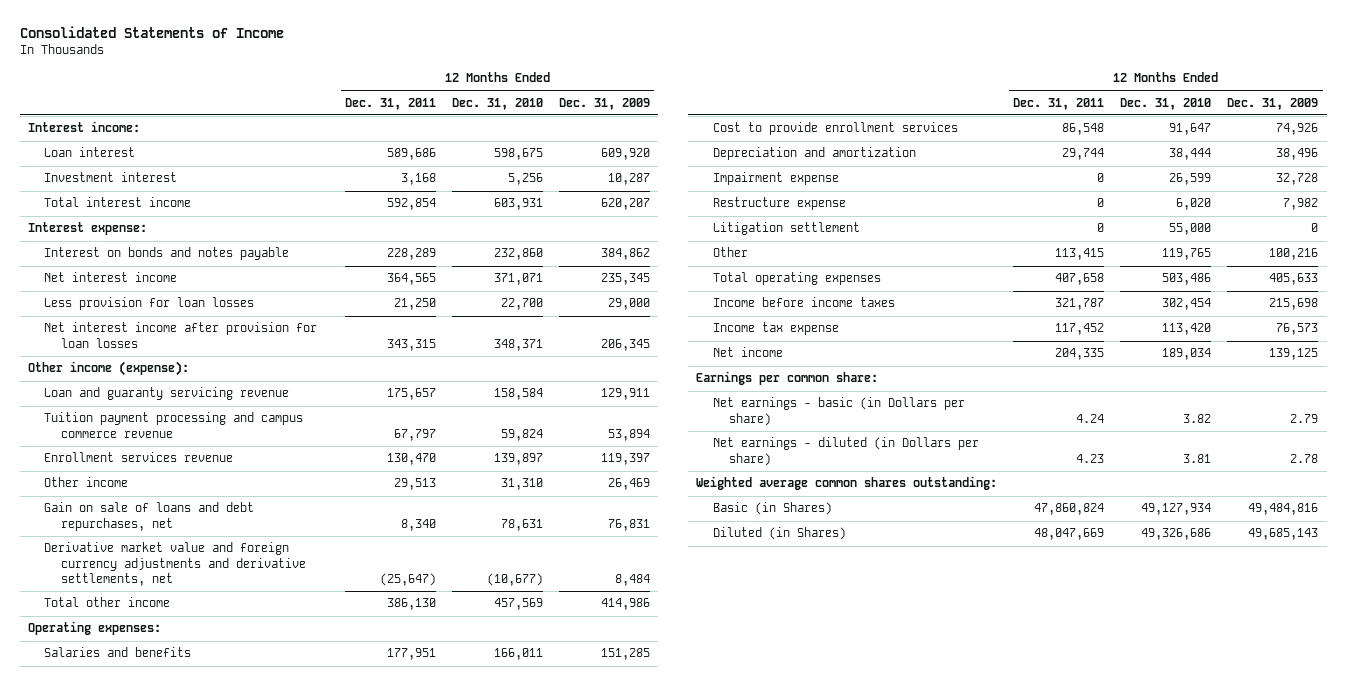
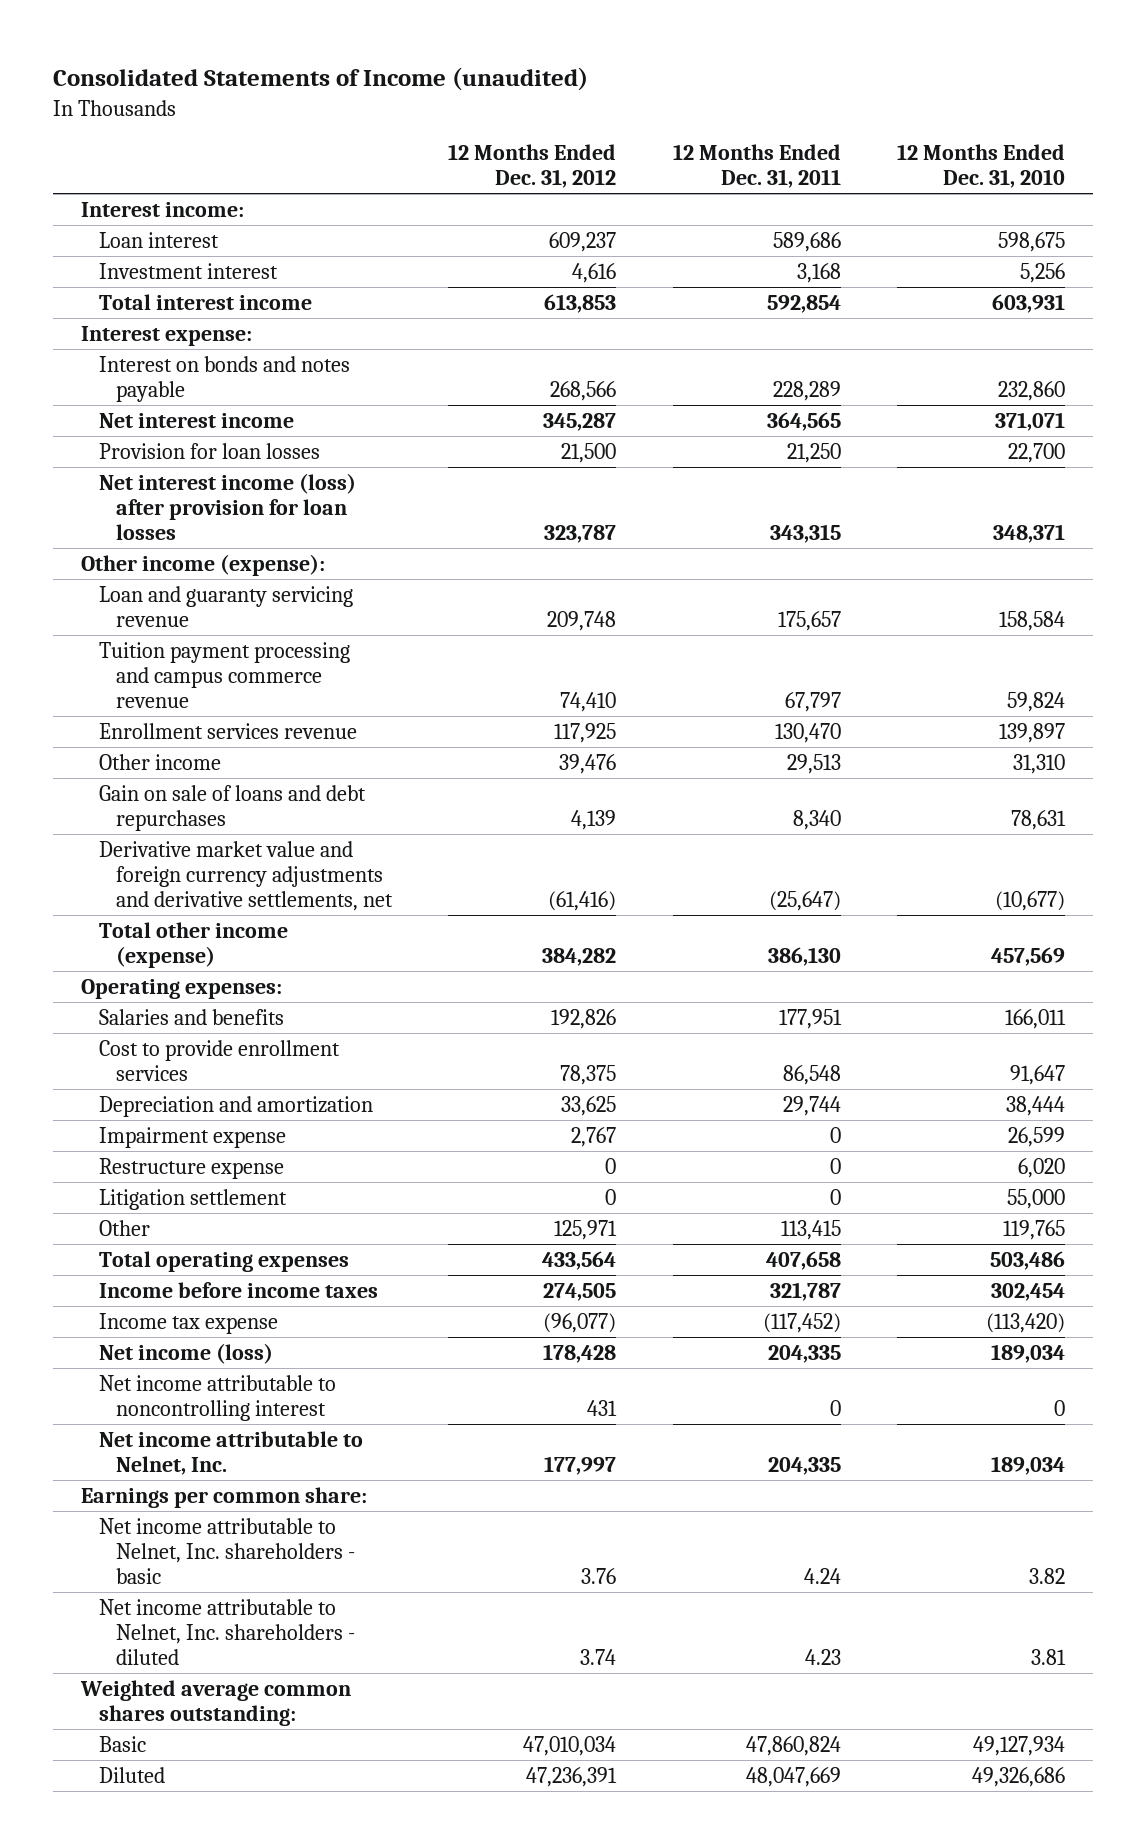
- Consolidated Statements of Income
+ Consolidated Statements of Income (unaudited)
- | 12 Months Ended Dec. 31, 2011 | 12 Months Ended Dec. 31, 2010 | 12 Months Ended Dec. 31, 2009
+ | 12 Months Ended Dec. 31, 2012 | 12 Months Ended Dec. 31, 2011 | 12 Months Ended Dec. 31, 2010
- Less provision for loan losses | 21,250 | 22,700 | 29,000
- Net interest income after provision for loan losses | 343,315 | 348,371 | 206,345
+ Provision for loan losses | 21,500 | 21,250 | 22,700
+ Net interest income (loss) after provision for loan losses | 323,787 | 343,315 | 348,371
- Gain on sale of loans and debt repurchases, net | 8,340 | 78,631 | 76,831
+ Gain on sale of loans and debt repurchases | 4,139 | 8,340 | 78,631
- Total other income | 386,130 | 457,569 | 414,986
+ Total other income (expense) | 384,282 | 386,130 | 457,569
- Income tax expense | 117,452 | 113,420 | 76,573
- Net income | 204,335 | 189,034 | 139,125
+ Income tax expense | (96,077) | (117,452) | (113,420)
+ Net income (loss) | 178,428 | 204,335 | 189,034
+ Net income attributable to noncontrolling interest | 431 | 0 | 0
+ Net income attributable to Nelnet, Inc. | 177,997 | 204,335 | 189,034
- Net earnings - basic (in Dollars per share) | 4.24 | 3.82 | 2.79
- Net earnings - diluted (in Dollars per share) | 4.23 | 3.81 | 2.78
+ Net income attributable to Nelnet, Inc. shareholders - basic | 3.76 | 4.24 | 3.82
+ Net income attributable to Nelnet, Inc. shareholders - diluted | 3.74 | 4.23 | 3.81
- Basic (in Shares) | 47,860,824 | 49,127,934 | 49,484,816
- Diluted (in Shares) | 48,047,669 | 49,326,686 | 49,685,143
+ Basic | 47,010,034 | 47,860,824 | 49,127,934
+ Diluted | 47,236,391 | 48,047,669 | 49,326,686

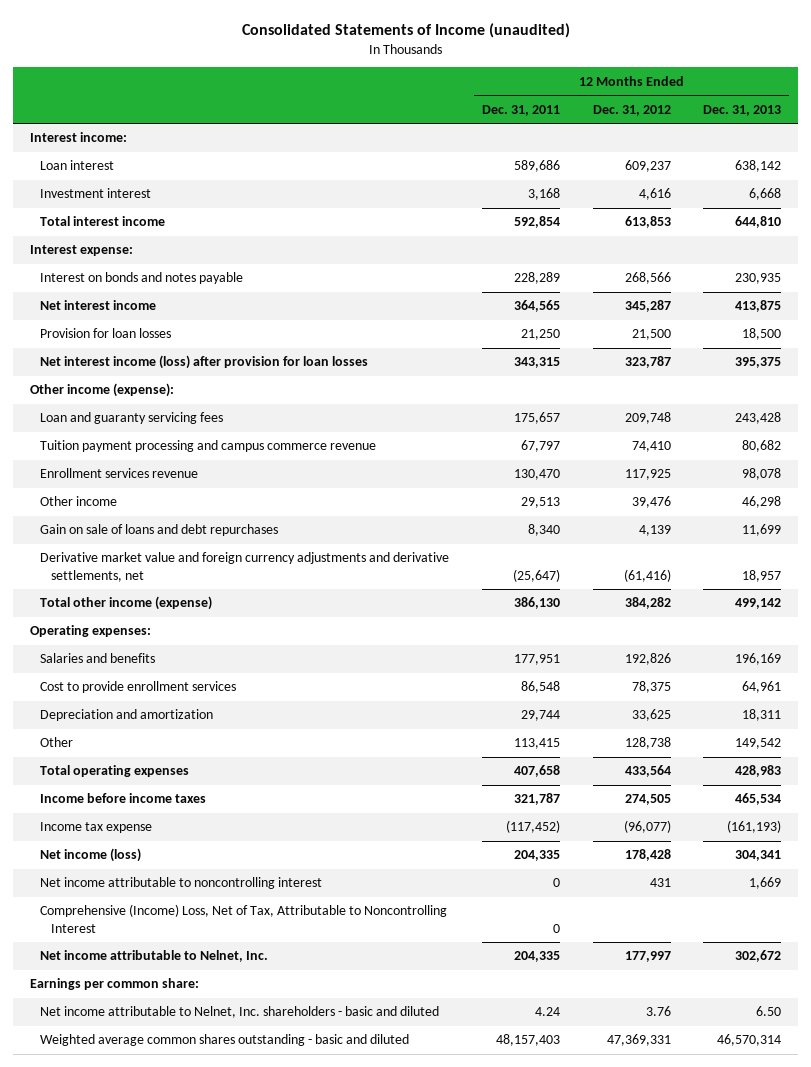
- | 12 Months Ended Dec. 31, 2012 | 12 Months Ended Dec. 31, 2011 | 12 Months Ended Dec. 31, 2010
+ | 12 Months Ended Dec. 31, 2011 | 12 Months Ended Dec. 31, 2012 | 12 Months Ended Dec. 31, 2013
- Loan and guaranty servicing revenue | 209,748 | 175,657 | 158,584
+ Loan and guaranty servicing fees | 175,657 | 209,748 | 243,428
- Impairment expense | 2,767 | 0 | 26,599
- Restructure expense | 0 | 0 | 6,020
- Litigation settlement | 0 | 0 | 55,000
- Other | 125,971 | 113,415 | 119,765
+ Other | 113,415 | 128,738 | 149,542
+ Comprehensive (Income) Loss, Net of Tax, Attributable to Noncontrolling Interest | 0 | |
- Net income attributable to Nelnet, Inc. shareholders - basic | 3.76 | 4.24 | 3.82
- Net income attributable to Nelnet, Inc. shareholders - diluted | 3.74 | 4.23 | 3.81
- Weighted average common shares outstanding:
- Basic | 47,010,034 | 47,860,824 | 49,127,934
- Diluted | 47,236,391 | 48,047,669 | 49,326,686
+ Net income attributable to Nelnet, Inc. shareholders - basic and diluted | 4.24 | 3.76 | 6.50
+ Weighted average common shares outstanding - basic and diluted | 48,157,403 | 47,369,331 | 46,570,314

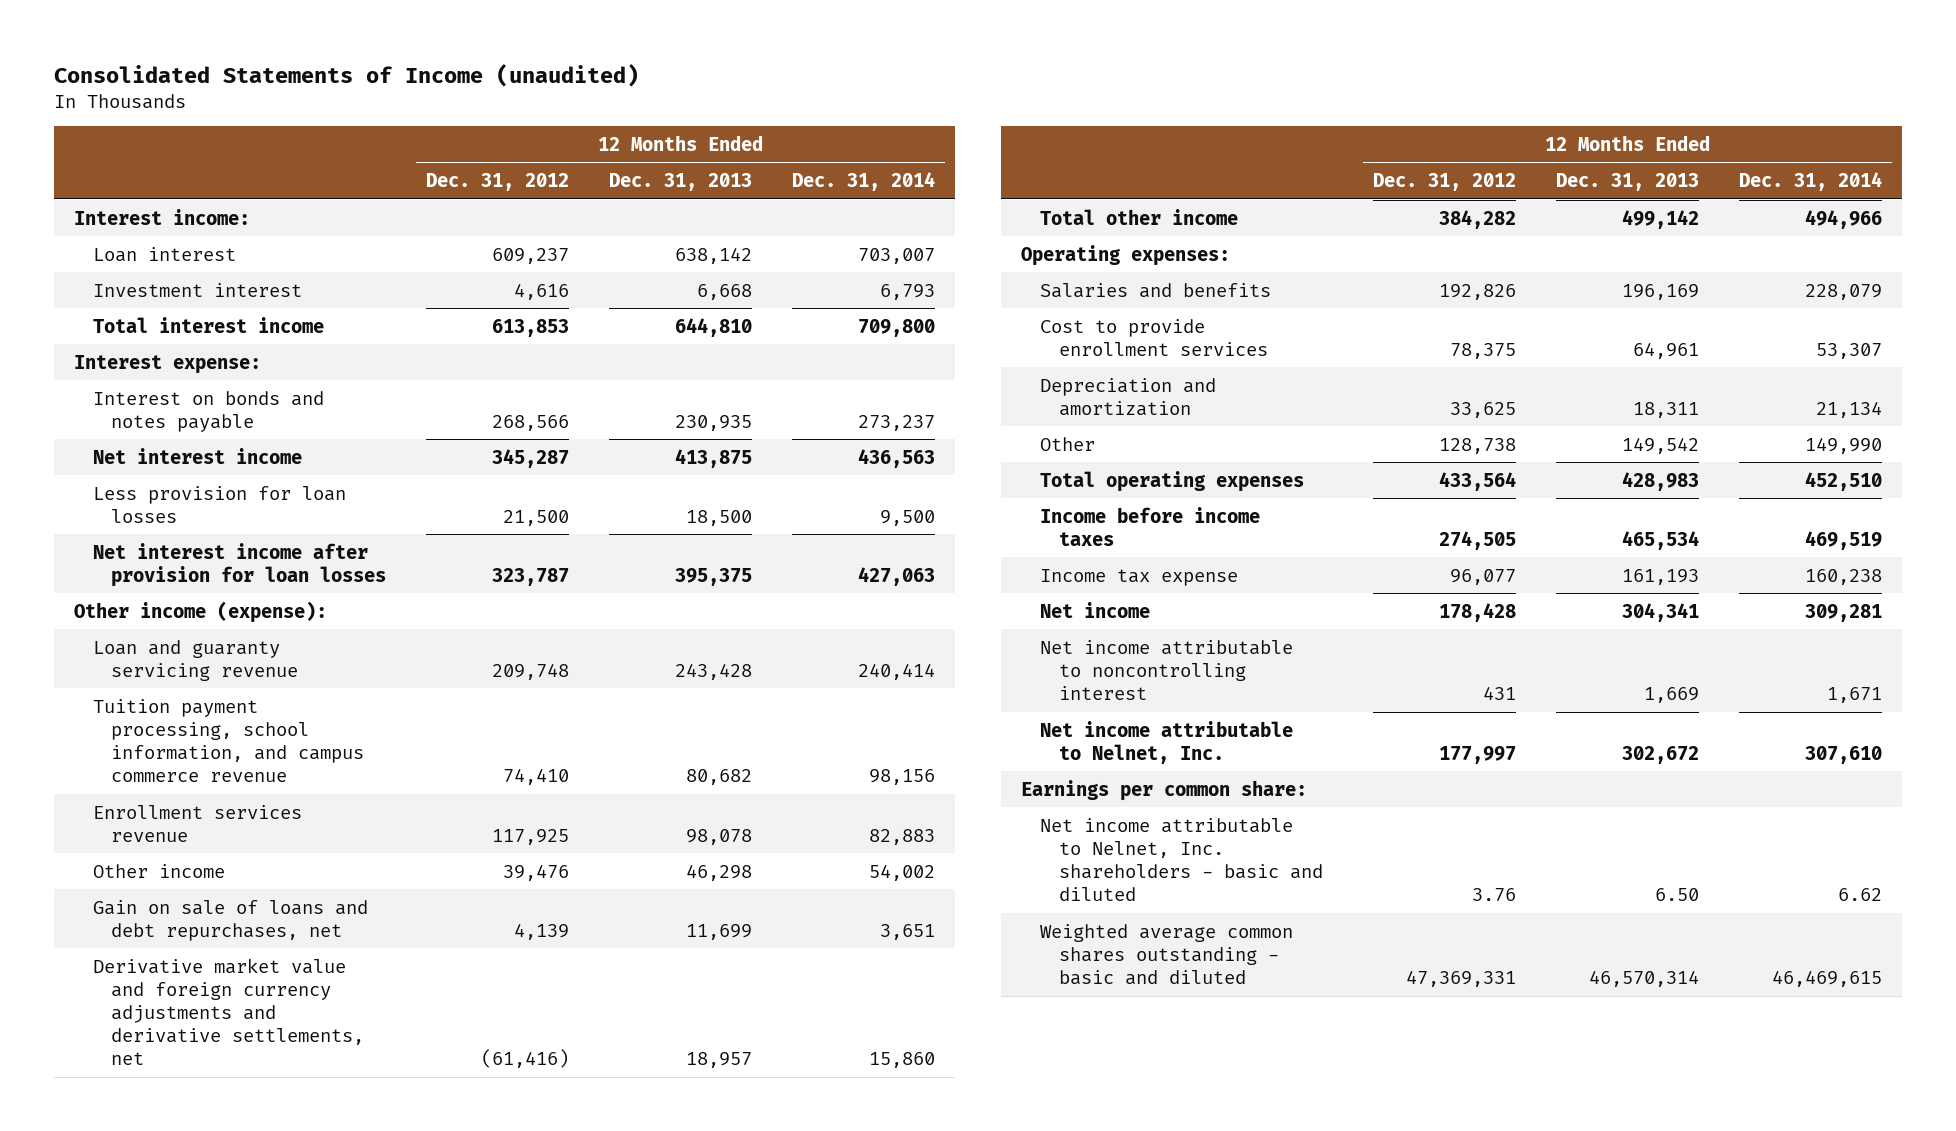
- | 12 Months Ended Dec. 31, 2011 | 12 Months Ended Dec. 31, 2012 | 12 Months Ended Dec. 31, 2013
+ | 12 Months Ended Dec. 31, 2012 | 12 Months Ended Dec. 31, 2013 | 12 Months Ended Dec. 31, 2014
- Provision for loan losses | 21,250 | 21,500 | 18,500
- Net interest income (loss) after provision for loan losses | 343,315 | 323,787 | 395,375
+ Less provision for loan losses | 21,500 | 18,500 | 9,500
+ Net interest income after provision for loan losses | 323,787 | 395,375 | 427,063
- Loan and guaranty servicing fees | 175,657 | 209,748 | 243,428
- Tuition payment processing and campus commerce revenue | 67,797 | 74,410 | 80,682
+ Loan and guaranty servicing revenue | 209,748 | 243,428 | 240,414
+ Tuition payment processing, school information, and campus commerce revenue | 74,410 | 80,682 | 98,156
- Gain on sale of loans and debt repurchases | 8,340 | 4,139 | 11,699
+ Gain on sale of loans and debt repurchases, net | 4,139 | 11,699 | 3,651
- Total other income (expense) | 386,130 | 384,282 | 499,142
+ Total other income | 384,282 | 499,142 | 494,966
- Income tax expense | (117,452) | (96,077) | (161,193)
- Net income (loss) | 204,335 | 178,428 | 304,341
+ Income tax expense | 96,077 | 161,193 | 160,238
+ Net income | 178,428 | 304,341 | 309,281
- Comprehensive (Income) Loss, Net of Tax, Attributable to Noncontrolling Interest | 0 | |

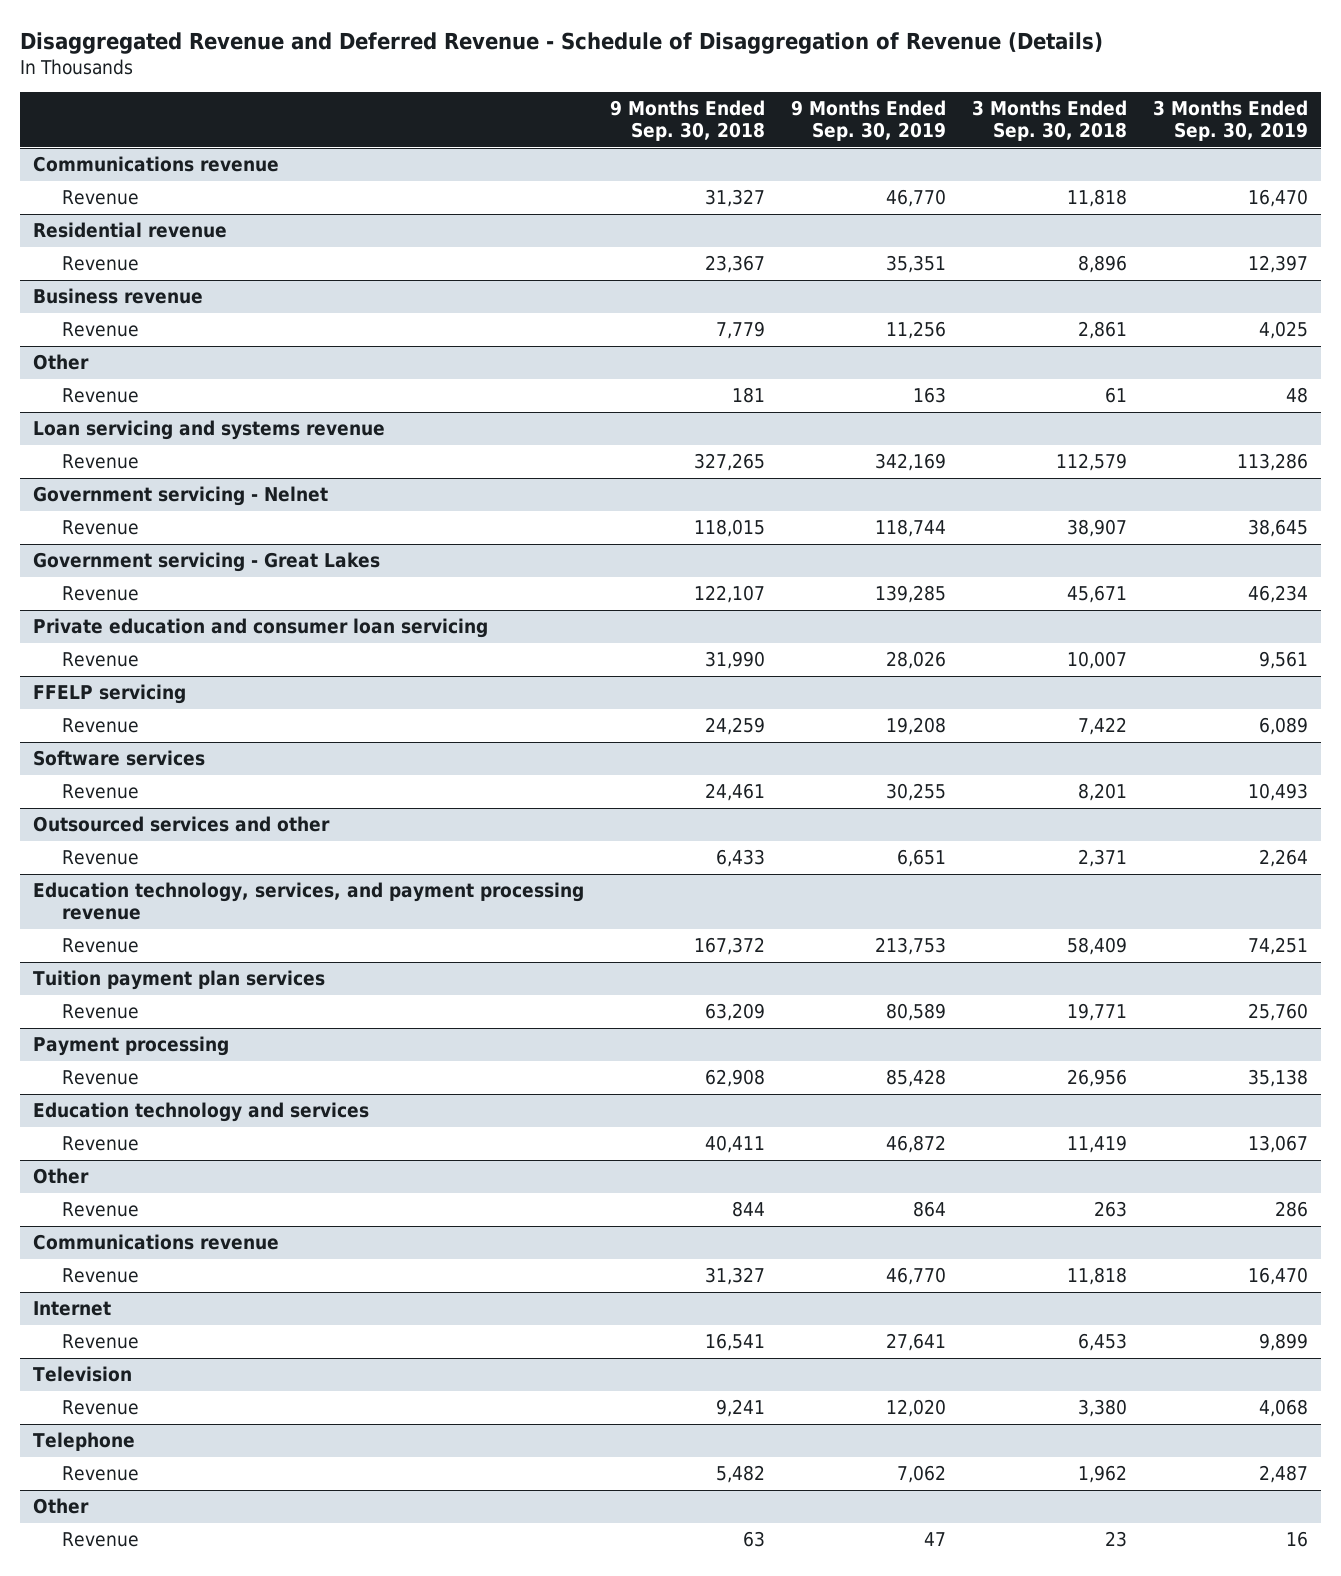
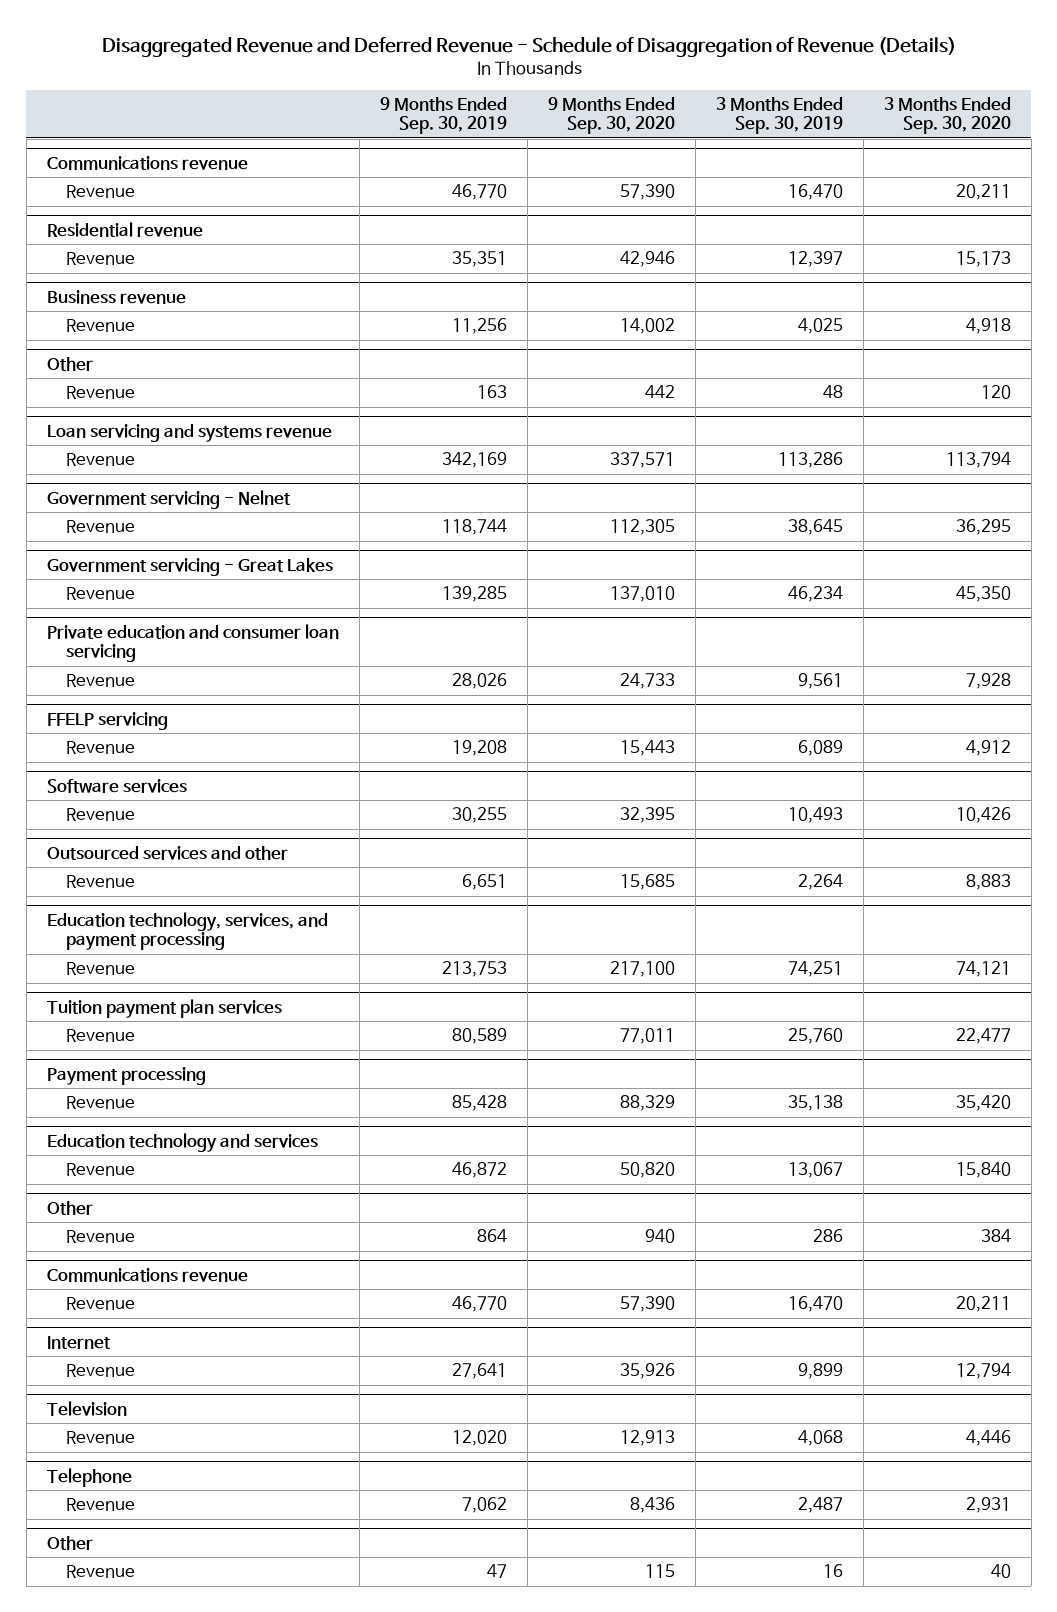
- | 9 Months Ended Sep. 30, 2018 | 9 Months Ended Sep. 30, 2019 | 3 Months Ended Sep. 30, 2018 | 3 Months Ended Sep. 30, 2019
+ | 9 Months Ended Sep. 30, 2019 | 9 Months Ended Sep. 30, 2020 | 3 Months Ended Sep. 30, 2019 | 3 Months Ended Sep. 30, 2020
- Education technology, services, and payment processing revenue
+ Education technology, services, and payment processing

